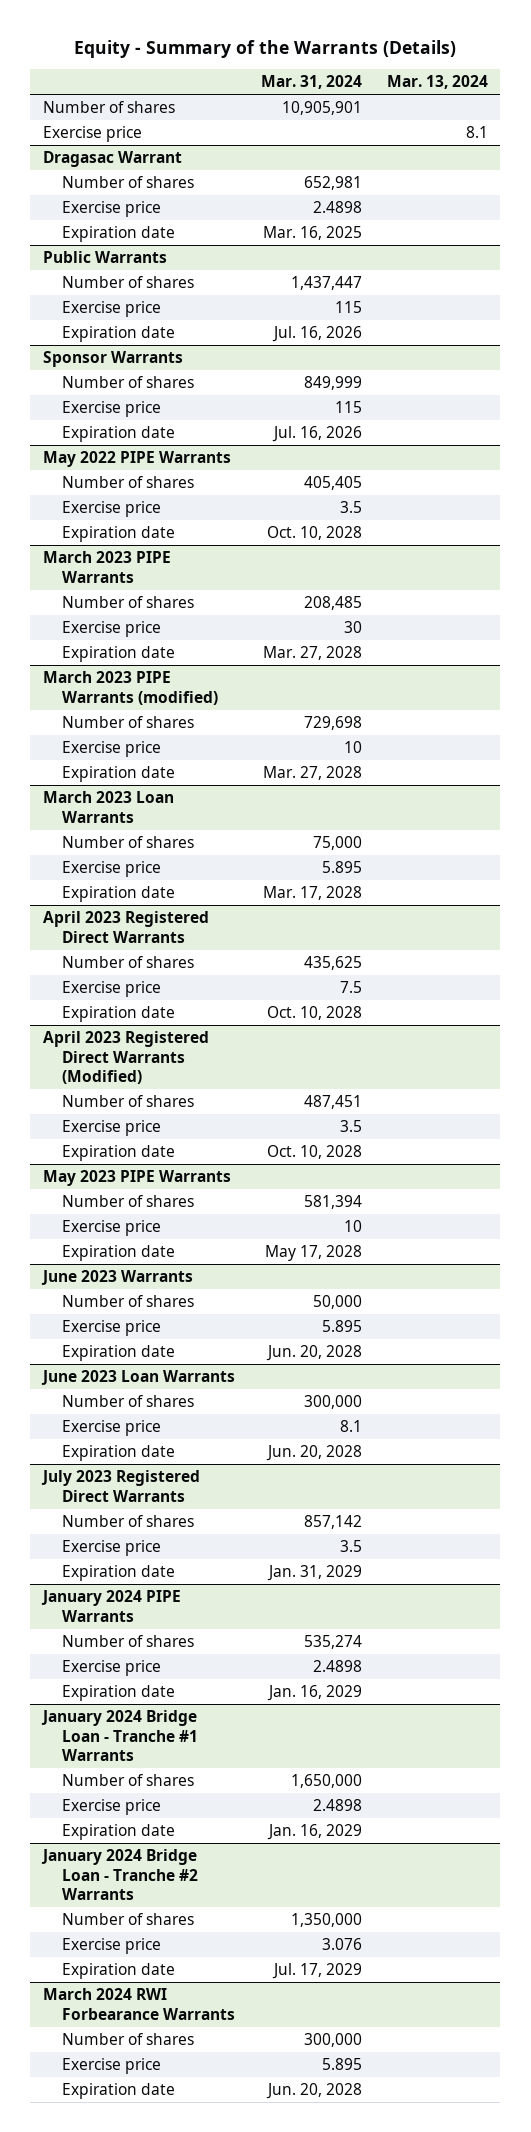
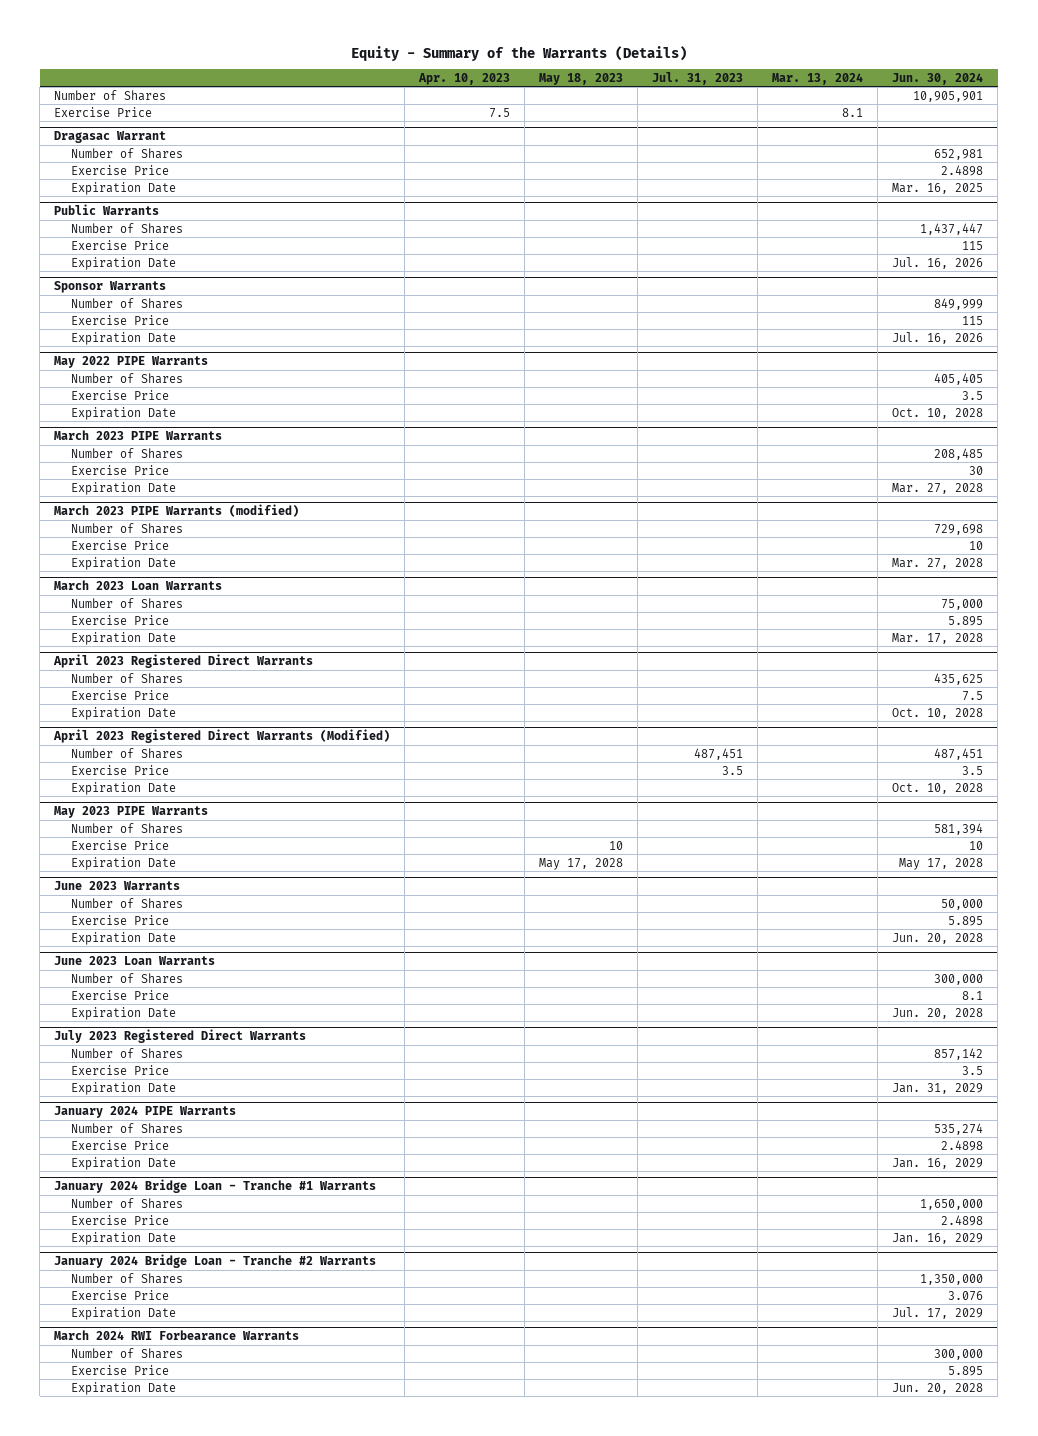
- | Mar. 31, 2024 | Mar. 13, 2024
+ | Apr. 10, 2023 | May 18, 2023 | Jul. 31, 2023 | Mar. 13, 2024 | Jun. 30, 2024
- Number of shares | 10,905,901 |
- Exercise price | | 8.1
+ Number of Shares | | | | | 10,905,901
+ Exercise Price | 7.5 | | | 8.1 |
@ Dragasac Warrant
- Number of shares | 652,981 |
- Exercise price | 2.4898 |
- Expiration date | Mar. 16, 2025 |
+ Number of Shares | | | | | 652,981
+ Exercise Price | | | | | 2.4898
+ Expiration Date | | | | | Mar. 16, 2025
@ Public Warrants
- Number of shares | 1,437,447 |
- Exercise price | 115 |
- Expiration date | Jul. 16, 2026 |
+ Number of Shares | | | | | 1,437,447
+ Exercise Price | | | | | 115
+ Expiration Date | | | | | Jul. 16, 2026
@ Sponsor Warrants
- Number of shares | 849,999 |
- Exercise price | 115 |
- Expiration date | Jul. 16, 2026 |
+ Number of Shares | | | | | 849,999
+ Exercise Price | | | | | 115
+ Expiration Date | | | | | Jul. 16, 2026
@ May 2022 PIPE Warrants
- Number of shares | 405,405 |
- Exercise price | 3.5 |
- Expiration date | Oct. 10, 2028 |
+ Number of Shares | | | | | 405,405
+ Exercise Price | | | | | 3.5
+ Expiration Date | | | | | Oct. 10, 2028
@ March 2023 PIPE Warrants
- Number of shares | 208,485 |
- Exercise price | 30 |
- Expiration date | Mar. 27, 2028 |
+ Number of Shares | | | | | 208,485
+ Exercise Price | | | | | 30
+ Expiration Date | | | | | Mar. 27, 2028
@ March 2023 PIPE Warrants (modified)
- Number of shares | 729,698 |
- Exercise price | 10 |
- Expiration date | Mar. 27, 2028 |
+ Number of Shares | | | | | 729,698
+ Exercise Price | | | | | 10
+ Expiration Date | | | | | Mar. 27, 2028
@ March 2023 Loan Warrants
- Number of shares | 75,000 |
- Exercise price | 5.895 |
- Expiration date | Mar. 17, 2028 |
+ Number of Shares | | | | | 75,000
+ Exercise Price | | | | | 5.895
+ Expiration Date | | | | | Mar. 17, 2028
@ April 2023 Registered Direct Warrants
- Number of shares | 435,625 |
- Exercise price | 7.5 |
- Expiration date | Oct. 10, 2028 |
+ Number of Shares | | | | | 435,625
+ Exercise Price | | | | | 7.5
+ Expiration Date | | | | | Oct. 10, 2028
@ April 2023 Registered Direct Warrants (Modified)
- Number of shares | 487,451 |
- Exercise price | 3.5 |
- Expiration date | Oct. 10, 2028 |
+ Number of Shares | | | 487,451 | | 487,451
+ Exercise Price | | | 3.5 | | 3.5
+ Expiration Date | | | | | Oct. 10, 2028
@ May 2023 PIPE Warrants
- Number of shares | 581,394 |
- Exercise price | 10 |
- Expiration date | May 17, 2028 |
+ Number of Shares | | | | | 581,394
+ Exercise Price | | 10 | | | 10
+ Expiration Date | | May 17, 2028 | | | May 17, 2028
@ June 2023 Warrants
- Number of shares | 50,000 |
- Exercise price | 5.895 |
- Expiration date | Jun. 20, 2028 |
+ Number of Shares | | | | | 50,000
+ Exercise Price | | | | | 5.895
+ Expiration Date | | | | | Jun. 20, 2028
@ June 2023 Loan Warrants
- Number of shares | 300,000 |
- Exercise price | 8.1 |
- Expiration date | Jun. 20, 2028 |
+ Number of Shares | | | | | 300,000
+ Exercise Price | | | | | 8.1
+ Expiration Date | | | | | Jun. 20, 2028
@ July 2023 Registered Direct Warrants
- Number of shares | 857,142 |
- Exercise price | 3.5 |
- Expiration date | Jan. 31, 2029 |
+ Number of Shares | | | | | 857,142
+ Exercise Price | | | | | 3.5
+ Expiration Date | | | | | Jan. 31, 2029
@ January 2024 PIPE Warrants
- Number of shares | 535,274 |
- Exercise price | 2.4898 |
- Expiration date | Jan. 16, 2029 |
+ Number of Shares | | | | | 535,274
+ Exercise Price | | | | | 2.4898
+ Expiration Date | | | | | Jan. 16, 2029
@ January 2024 Bridge Loan - Tranche #1 Warrants
- Number of shares | 1,650,000 |
- Exercise price | 2.4898 |
- Expiration date | Jan. 16, 2029 |
+ Number of Shares | | | | | 1,650,000
+ Exercise Price | | | | | 2.4898
+ Expiration Date | | | | | Jan. 16, 2029
@ January 2024 Bridge Loan - Tranche #2 Warrants
- Number of shares | 1,350,000 |
- Exercise price | 3.076 |
- Expiration date | Jul. 17, 2029 |
+ Number of Shares | | | | | 1,350,000
+ Exercise Price | | | | | 3.076
+ Expiration Date | | | | | Jul. 17, 2029
@ March 2024 RWI Forbearance Warrants
- Number of shares | 300,000 |
- Exercise price | 5.895 |
- Expiration date | Jun. 20, 2028 |
+ Number of Shares | | | | | 300,000
+ Exercise Price | | | | | 5.895
+ Expiration Date | | | | | Jun. 20, 2028

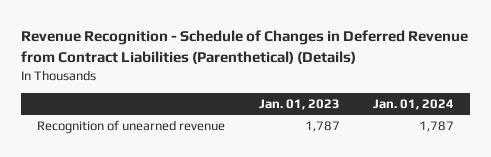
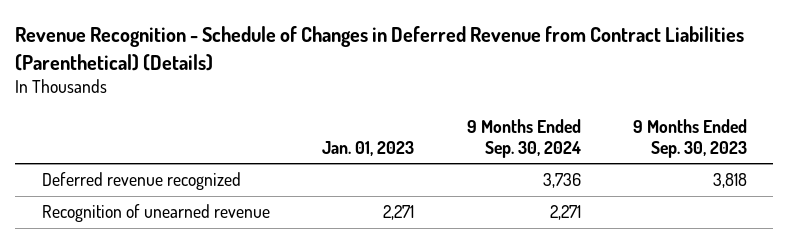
- | Jan. 01, 2023 | Jan. 01, 2024
+ | Jan. 01, 2023 | 9 Months Ended Sep. 30, 2024 | 9 Months Ended Sep. 30, 2023
- Recognition of unearned revenue | 1,787 | 1,787
+ Deferred revenue recognized | | 3,736 | 3,818
+ Recognition of unearned revenue | 2,271 | 2,271 |

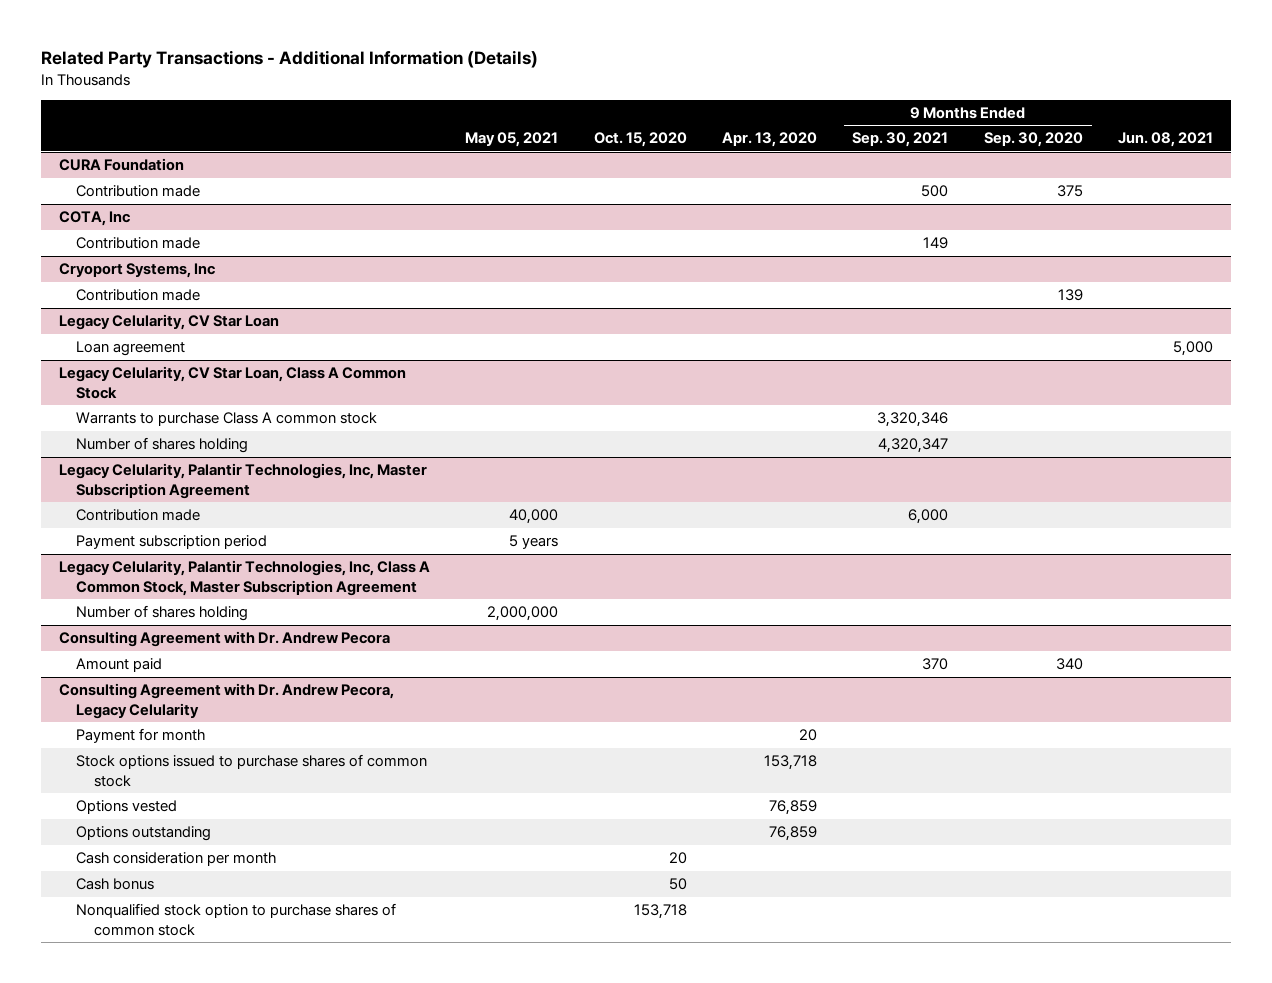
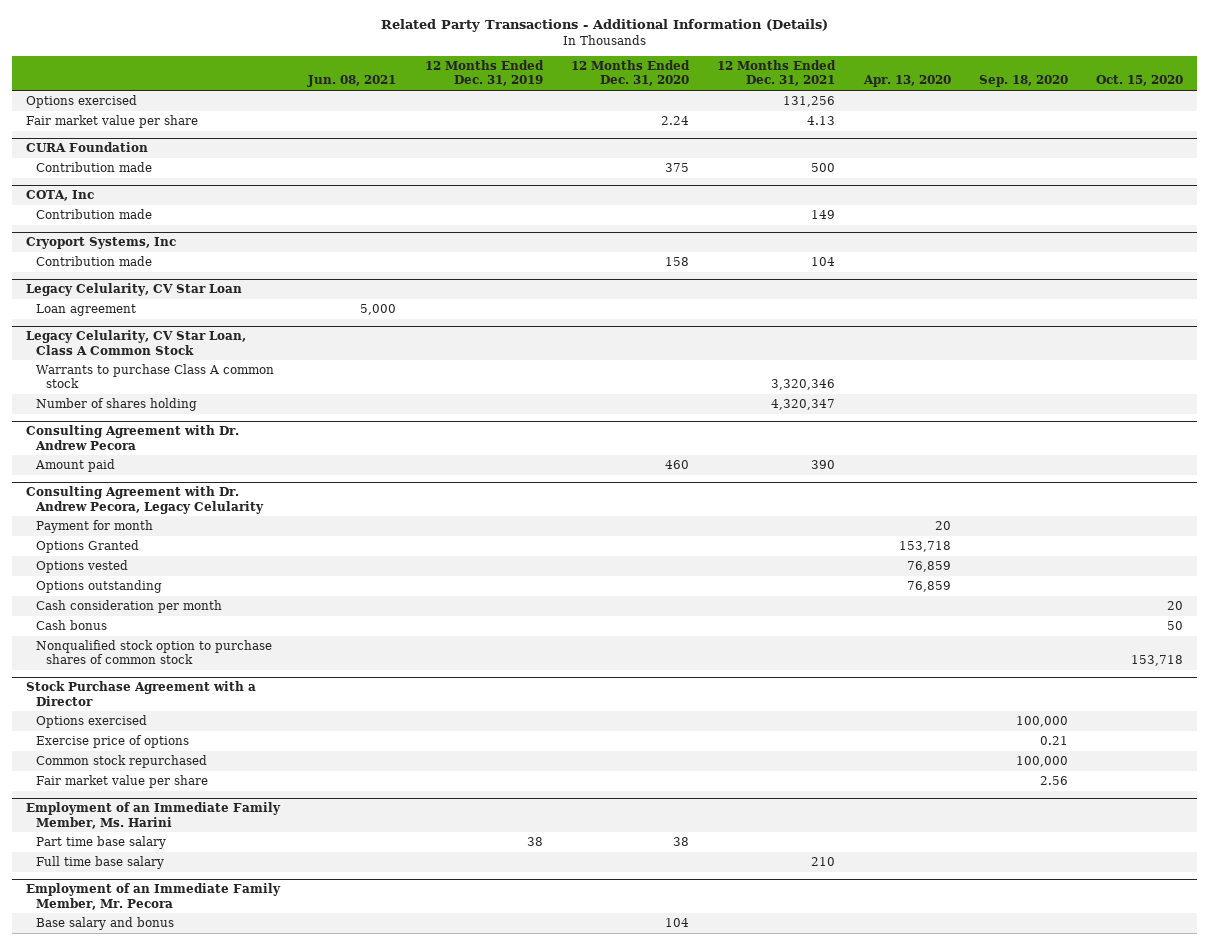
- | May 05, 2021 | Oct. 15, 2020 | Apr. 13, 2020 | 9 Months Ended Sep. 30, 2021 | 9 Months Ended Sep. 30, 2020 | Jun. 08, 2021
+ | Jun. 08, 2021 | 12 Months Ended Dec. 31, 2019 | 12 Months Ended Dec. 31, 2020 | 12 Months Ended Dec. 31, 2021 | Apr. 13, 2020 | Sep. 18, 2020 | Oct. 15, 2020
+ Options exercised | | | | 131,256 | | |
+ Fair market value per share | | | 2.24 | 4.13 | | |
- Legacy Celularity, Palantir Technologies, Inc, Master Subscription Agreement
- Contribution made | 40,000 | | | 6,000 | |
- Payment subscription period | 5 years | | | | |
- Legacy Celularity, Palantir Technologies, Inc, Class A Common Stock, Master Subscription Agreement
- Number of shares holding | 2,000,000 | | | | |
@ Consulting Agreement with Dr. Andrew Pecora, Legacy Celularity
- Stock options issued to purchase shares of common stock | | | 153,718 | | |
+ Options Granted | | | | | 153,718 | |
+ Stock Purchase Agreement with a Director
+ Options exercised | | | | | | 100,000 |
+ Exercise price of options | | | | | | 0.21 |
+ Common stock repurchased | | | | | | 100,000 |
+ Fair market value per share | | | | | | 2.56 |
+ Employment of an Immediate Family Member, Ms. Harini
+ Part time base salary | | 38 | 38 | | | |
+ Full time base salary | | | | 210 | | |
+ Employment of an Immediate Family Member, Mr. Pecora
+ Base salary and bonus | | | 104 | | | |

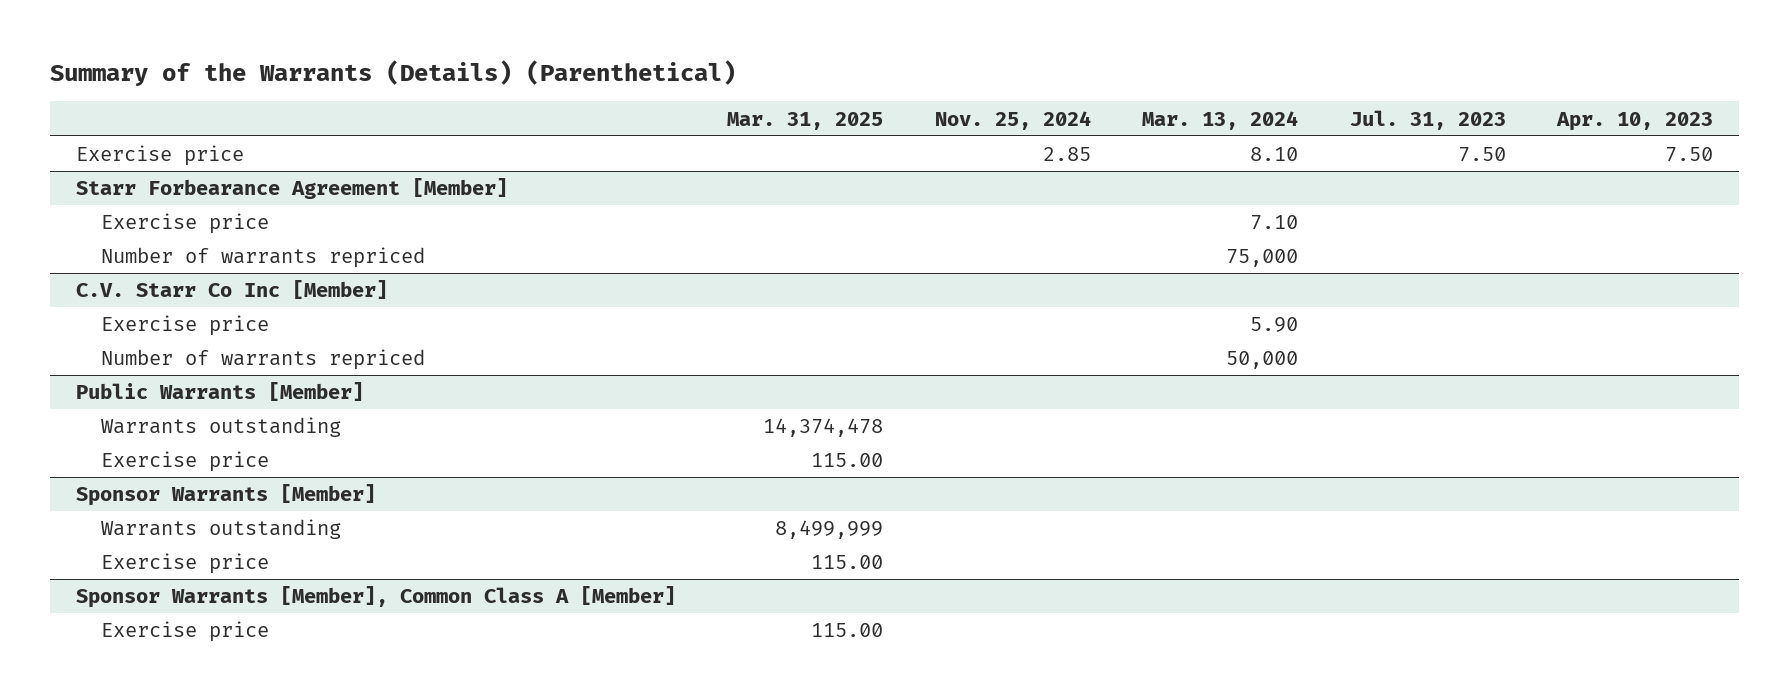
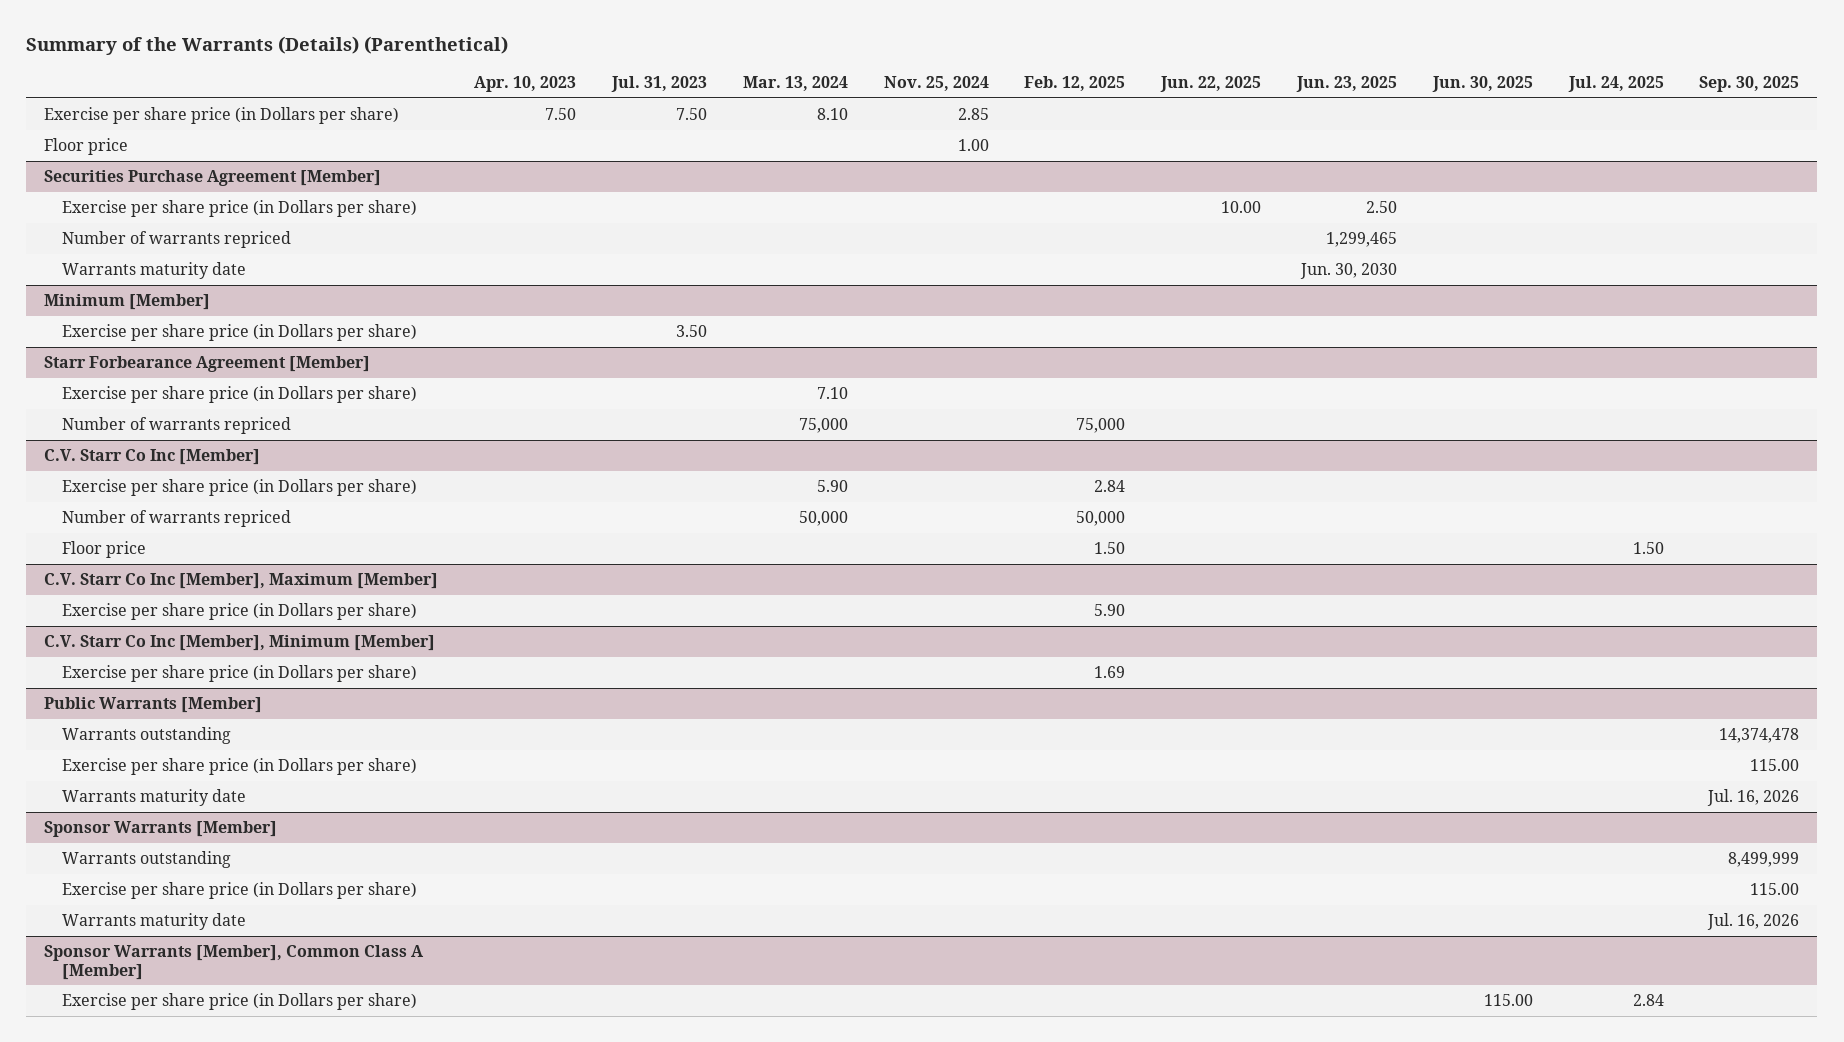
- | Mar. 31, 2025 | Nov. 25, 2024 | Mar. 13, 2024 | Jul. 31, 2023 | Apr. 10, 2023
+ | Apr. 10, 2023 | Jul. 31, 2023 | Mar. 13, 2024 | Nov. 25, 2024 | Feb. 12, 2025 | Jun. 22, 2025 | Jun. 23, 2025 | Jun. 30, 2025 | Jul. 24, 2025 | Sep. 30, 2025
- Exercise price | | 2.85 | 8.10 | 7.50 | 7.50
+ Exercise per share price (in Dollars per share) | 7.50 | 7.50 | 8.10 | 2.85 | | | | | |
+ Floor price | | | | 1.00 | | | | | |
+ Securities Purchase Agreement [Member]
+ Exercise per share price (in Dollars per share) | | | | | | 10.00 | 2.50 | | |
+ Number of warrants repriced | | | | | | | 1,299,465 | | |
+ Warrants maturity date | | | | | | | Jun. 30, 2030 | | |
+ Minimum [Member]
+ Exercise per share price (in Dollars per share) | | 3.50 | | | | | | | |
@ Starr Forbearance Agreement [Member]
- Exercise price | | | 7.10 | |
+ Exercise per share price (in Dollars per share) | | | 7.10 | | | | | | |
@ C.V. Starr Co Inc [Member]
- Exercise price | | | 5.90 | |
+ Exercise per share price (in Dollars per share) | | | 5.90 | | 2.84 | | | | |
+ Floor price | | | | | 1.50 | | | | 1.50 |
+ C.V. Starr Co Inc [Member], Maximum [Member]
+ Exercise per share price (in Dollars per share) | | | | | 5.90 | | | | |
+ C.V. Starr Co Inc [Member], Minimum [Member]
+ Exercise per share price (in Dollars per share) | | | | | 1.69 | | | | |
@ Public Warrants [Member]
- Exercise price | 115.00 | | | |
+ Exercise per share price (in Dollars per share) | | | | | | | | | | 115.00
+ Warrants maturity date | | | | | | | | | | Jul. 16, 2026
@ Sponsor Warrants [Member]
- Exercise price | 115.00 | | | |
+ Exercise per share price (in Dollars per share) | | | | | | | | | | 115.00
+ Warrants maturity date | | | | | | | | | | Jul. 16, 2026
@ Sponsor Warrants [Member], Common Class A [Member]
- Exercise price | 115.00 | | | |
+ Exercise per share price (in Dollars per share) | | | | | | | | 115.00 | 2.84 |

